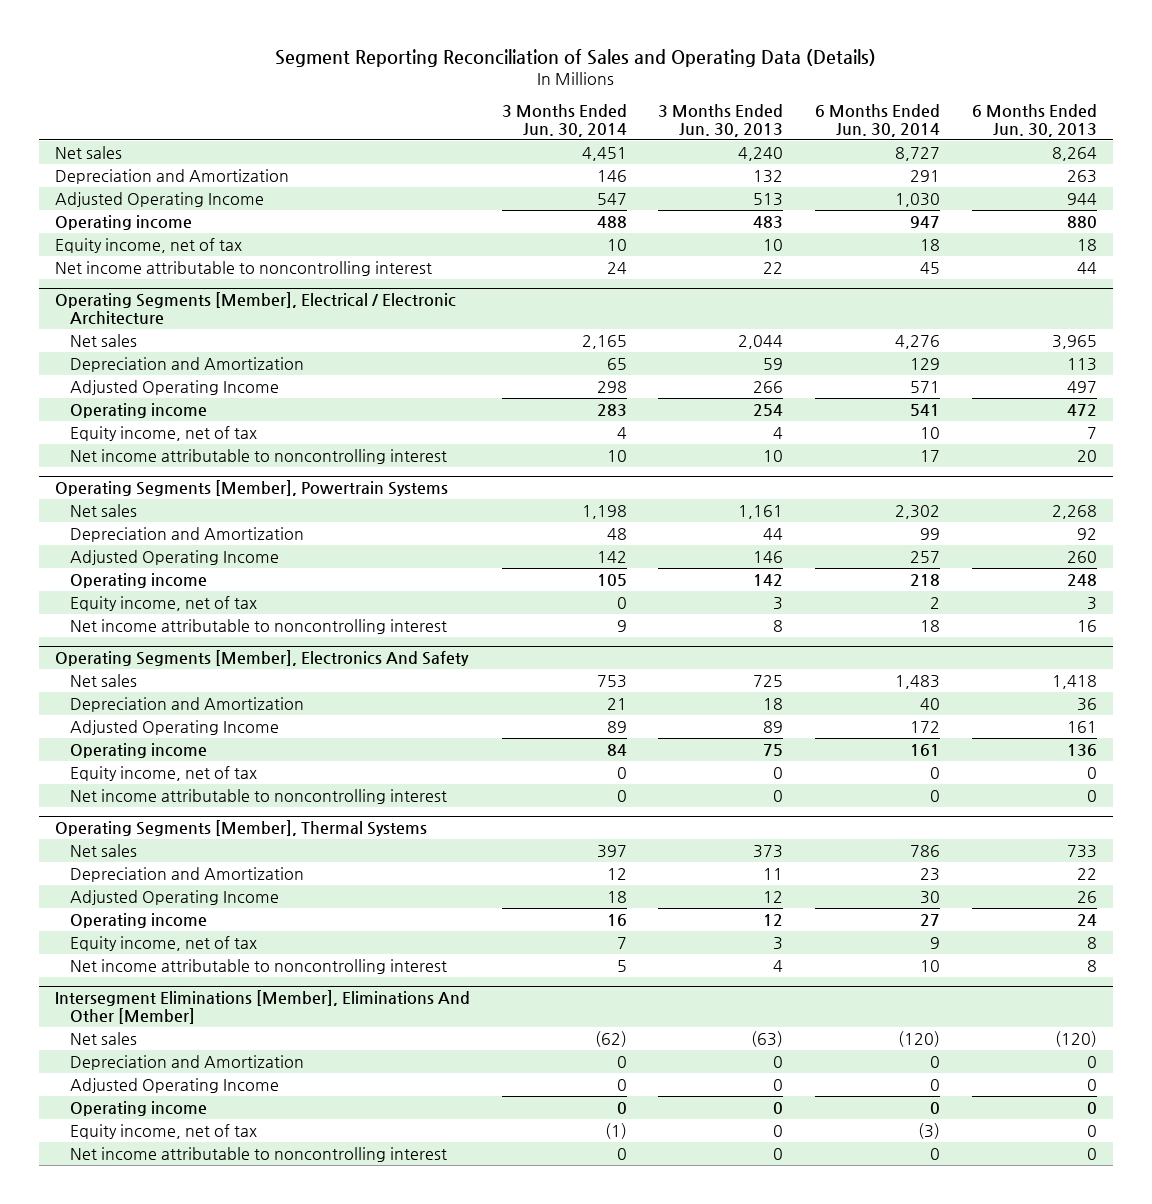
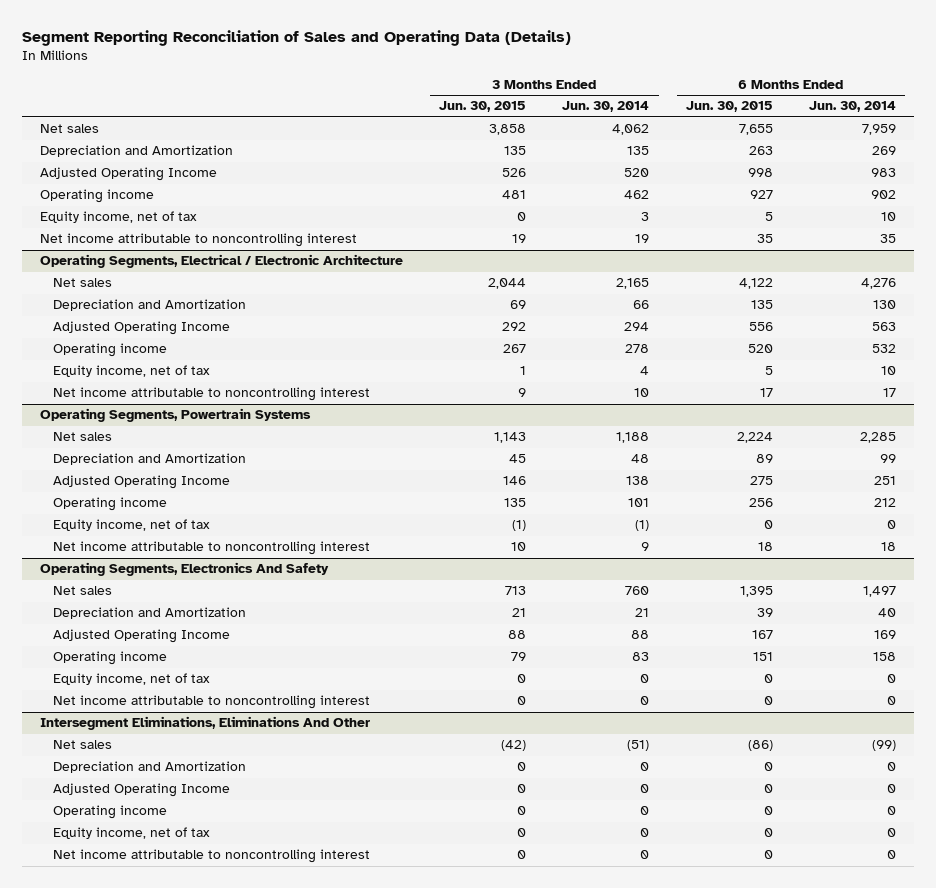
- | 3 Months Ended Jun. 30, 2014 | 3 Months Ended Jun. 30, 2013 | 6 Months Ended Jun. 30, 2014 | 6 Months Ended Jun. 30, 2013
+ | 3 Months Ended Jun. 30, 2015 | 3 Months Ended Jun. 30, 2014 | 6 Months Ended Jun. 30, 2015 | 6 Months Ended Jun. 30, 2014
- Net sales | 4,451 | 4,240 | 8,727 | 8,264
- Depreciation and Amortization | 146 | 132 | 291 | 263
- Adjusted Operating Income | 547 | 513 | 1,030 | 944
- Operating income | 488 | 483 | 947 | 880
- Equity income, net of tax | 10 | 10 | 18 | 18
- Net income attributable to noncontrolling interest | 24 | 22 | 45 | 44
- Operating Segments [Member], Electrical / Electronic Architecture
+ Net sales | 3,858 | 4,062 | 7,655 | 7,959
+ Depreciation and Amortization | 135 | 135 | 263 | 269
+ Adjusted Operating Income | 526 | 520 | 998 | 983
+ Operating income | 481 | 462 | 927 | 902
+ Equity income, net of tax | 0 | 3 | 5 | 10
+ Net income attributable to noncontrolling interest | 19 | 19 | 35 | 35
+ Operating Segments, Electrical / Electronic Architecture
- Depreciation and Amortization | 65 | 59 | 129 | 113
- Adjusted Operating Income | 298 | 266 | 571 | 497
- Operating income | 283 | 254 | 541 | 472
+ Depreciation and Amortization | 69 | 66 | 135 | 130
+ Adjusted Operating Income | 292 | 294 | 556 | 563
+ Operating income | 267 | 278 | 520 | 532
- Operating Segments [Member], Powertrain Systems
- Net sales | 1,198 | 1,161 | 2,302 | 2,268
+ Operating Segments, Powertrain Systems
+ Net sales | 1,143 | 1,188 | 2,224 | 2,285
- Adjusted Operating Income | 142 | 146 | 257 | 260
- Operating income | 105 | 142 | 218 | 248
- Equity income, net of tax | 0 | 3 | 2 | 3
+ Adjusted Operating Income | 146 | 138 | 275 | 251
+ Operating income | 135 | 101 | 256 | 212
+ Equity income, net of tax | (1) | (1) | 0 | 0
- Operating Segments [Member], Electronics And Safety
- Net sales | 753 | 725 | 1,483 | 1,418
+ Operating Segments, Electronics And Safety
+ Net sales | 713 | 760 | 1,395 | 1,497
- Adjusted Operating Income | 89 | 89 | 172 | 161
- Operating income | 84 | 75 | 161 | 136
+ Adjusted Operating Income | 88 | 88 | 167 | 169
+ Operating income | 79 | 83 | 151 | 158
- Operating Segments [Member], Thermal Systems
- Net sales | 397 | 373 | 786 | 733
- Depreciation and Amortization | 12 | 11 | 23 | 22
- Adjusted Operating Income | 18 | 12 | 30 | 26
- Operating income | 16 | 12 | 27 | 24
- Equity income, net of tax | 7 | 3 | 9 | 8
- Net income attributable to noncontrolling interest | 5 | 4 | 10 | 8
- Intersegment Eliminations [Member], Eliminations And Other [Member]
- Net sales | (62) | (63) | (120) | (120)
+ Intersegment Eliminations, Eliminations And Other
+ Net sales | (42) | (51) | (86) | (99)
- Equity income, net of tax | (1) | 0 | (3) | 0
+ Equity income, net of tax | 0 | 0 | 0 | 0

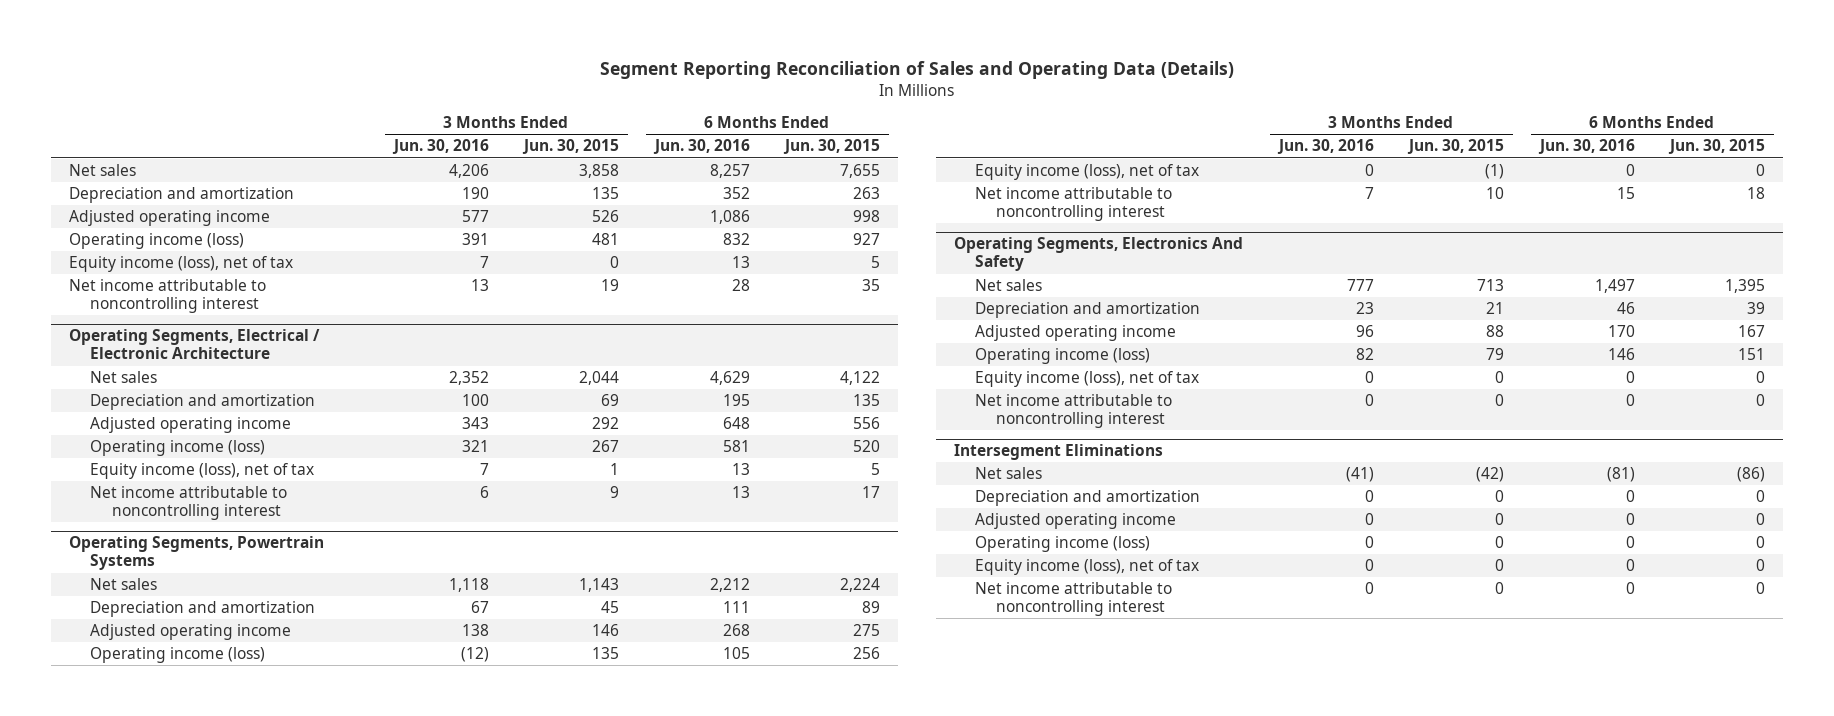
- | 3 Months Ended Jun. 30, 2015 | 3 Months Ended Jun. 30, 2014 | 6 Months Ended Jun. 30, 2015 | 6 Months Ended Jun. 30, 2014
+ | 3 Months Ended Jun. 30, 2016 | 3 Months Ended Jun. 30, 2015 | 6 Months Ended Jun. 30, 2016 | 6 Months Ended Jun. 30, 2015
- Depreciation and Amortization | 135 | 135 | 263 | 269
- Adjusted Operating Income | 526 | 520 | 998 | 983
- Operating income | 481 | 462 | 927 | 902
- Equity income, net of tax | 0 | 3 | 5 | 10
+ Depreciation and amortization | 190 | 135 | 352 | 263
+ Adjusted operating income | 577 | 526 | 1,086 | 998
+ Operating income (loss) | 391 | 481 | 832 | 927
+ Equity income (loss), net of tax | 7 | 0 | 13 | 5
@ Operating Segments, Electrical / Electronic Architecture
- Depreciation and Amortization | 69 | 66 | 135 | 130
- Adjusted Operating Income | 292 | 294 | 556 | 563
- Operating income | 267 | 278 | 520 | 532
- Equity income, net of tax | 1 | 4 | 5 | 10
+ Depreciation and amortization | 100 | 69 | 195 | 135
+ Adjusted operating income | 343 | 292 | 648 | 556
+ Operating income (loss) | 321 | 267 | 581 | 520
+ Equity income (loss), net of tax | 7 | 1 | 13 | 5
@ Operating Segments, Powertrain Systems
- Depreciation and Amortization | 45 | 48 | 89 | 99
- Adjusted Operating Income | 146 | 138 | 275 | 251
- Operating income | 135 | 101 | 256 | 212
- Equity income, net of tax | (1) | (1) | 0 | 0
+ Depreciation and amortization | 67 | 45 | 111 | 89
+ Adjusted operating income | 138 | 146 | 268 | 275
+ Operating income (loss) | (12) | 135 | 105 | 256
+ Equity income (loss), net of tax | 0 | (1) | 0 | 0
@ Operating Segments, Electronics And Safety
- Depreciation and Amortization | 21 | 21 | 39 | 40
- Adjusted Operating Income | 88 | 88 | 167 | 169
- Operating income | 79 | 83 | 151 | 158
- Equity income, net of tax | 0 | 0 | 0 | 0
+ Depreciation and amortization | 23 | 21 | 46 | 39
+ Adjusted operating income | 96 | 88 | 170 | 167
+ Operating income (loss) | 82 | 79 | 146 | 151
+ Equity income (loss), net of tax | 0 | 0 | 0 | 0
- Intersegment Eliminations, Eliminations And Other
+ Intersegment Eliminations
- Depreciation and Amortization | 0 | 0 | 0 | 0
- Adjusted Operating Income | 0 | 0 | 0 | 0
- Operating income | 0 | 0 | 0 | 0
- Equity income, net of tax | 0 | 0 | 0 | 0
+ Depreciation and amortization | 0 | 0 | 0 | 0
+ Adjusted operating income | 0 | 0 | 0 | 0
+ Operating income (loss) | 0 | 0 | 0 | 0
+ Equity income (loss), net of tax | 0 | 0 | 0 | 0

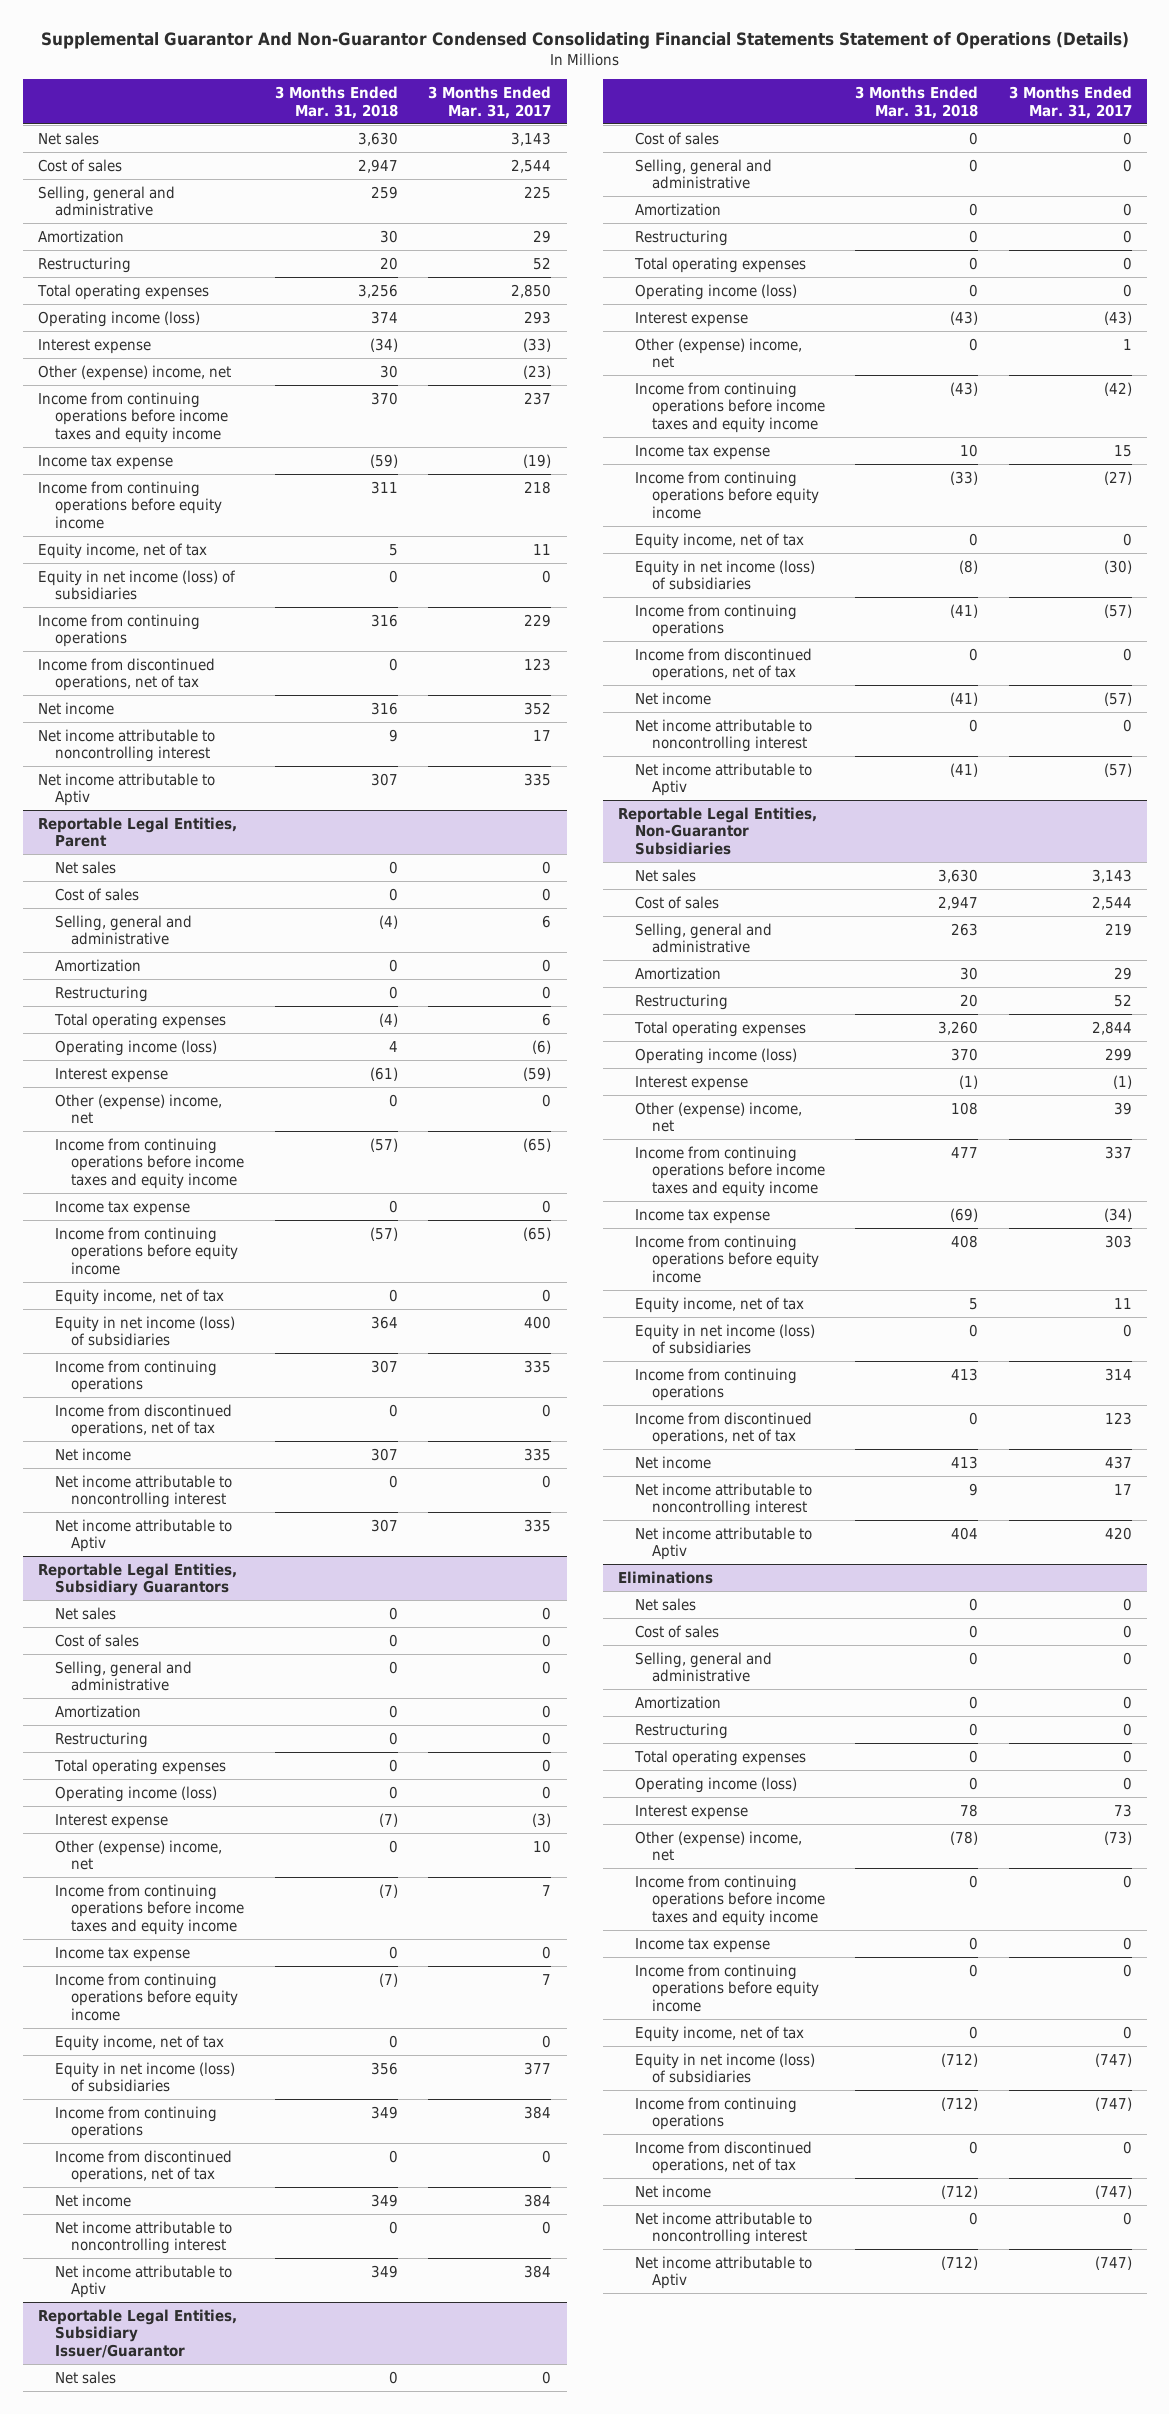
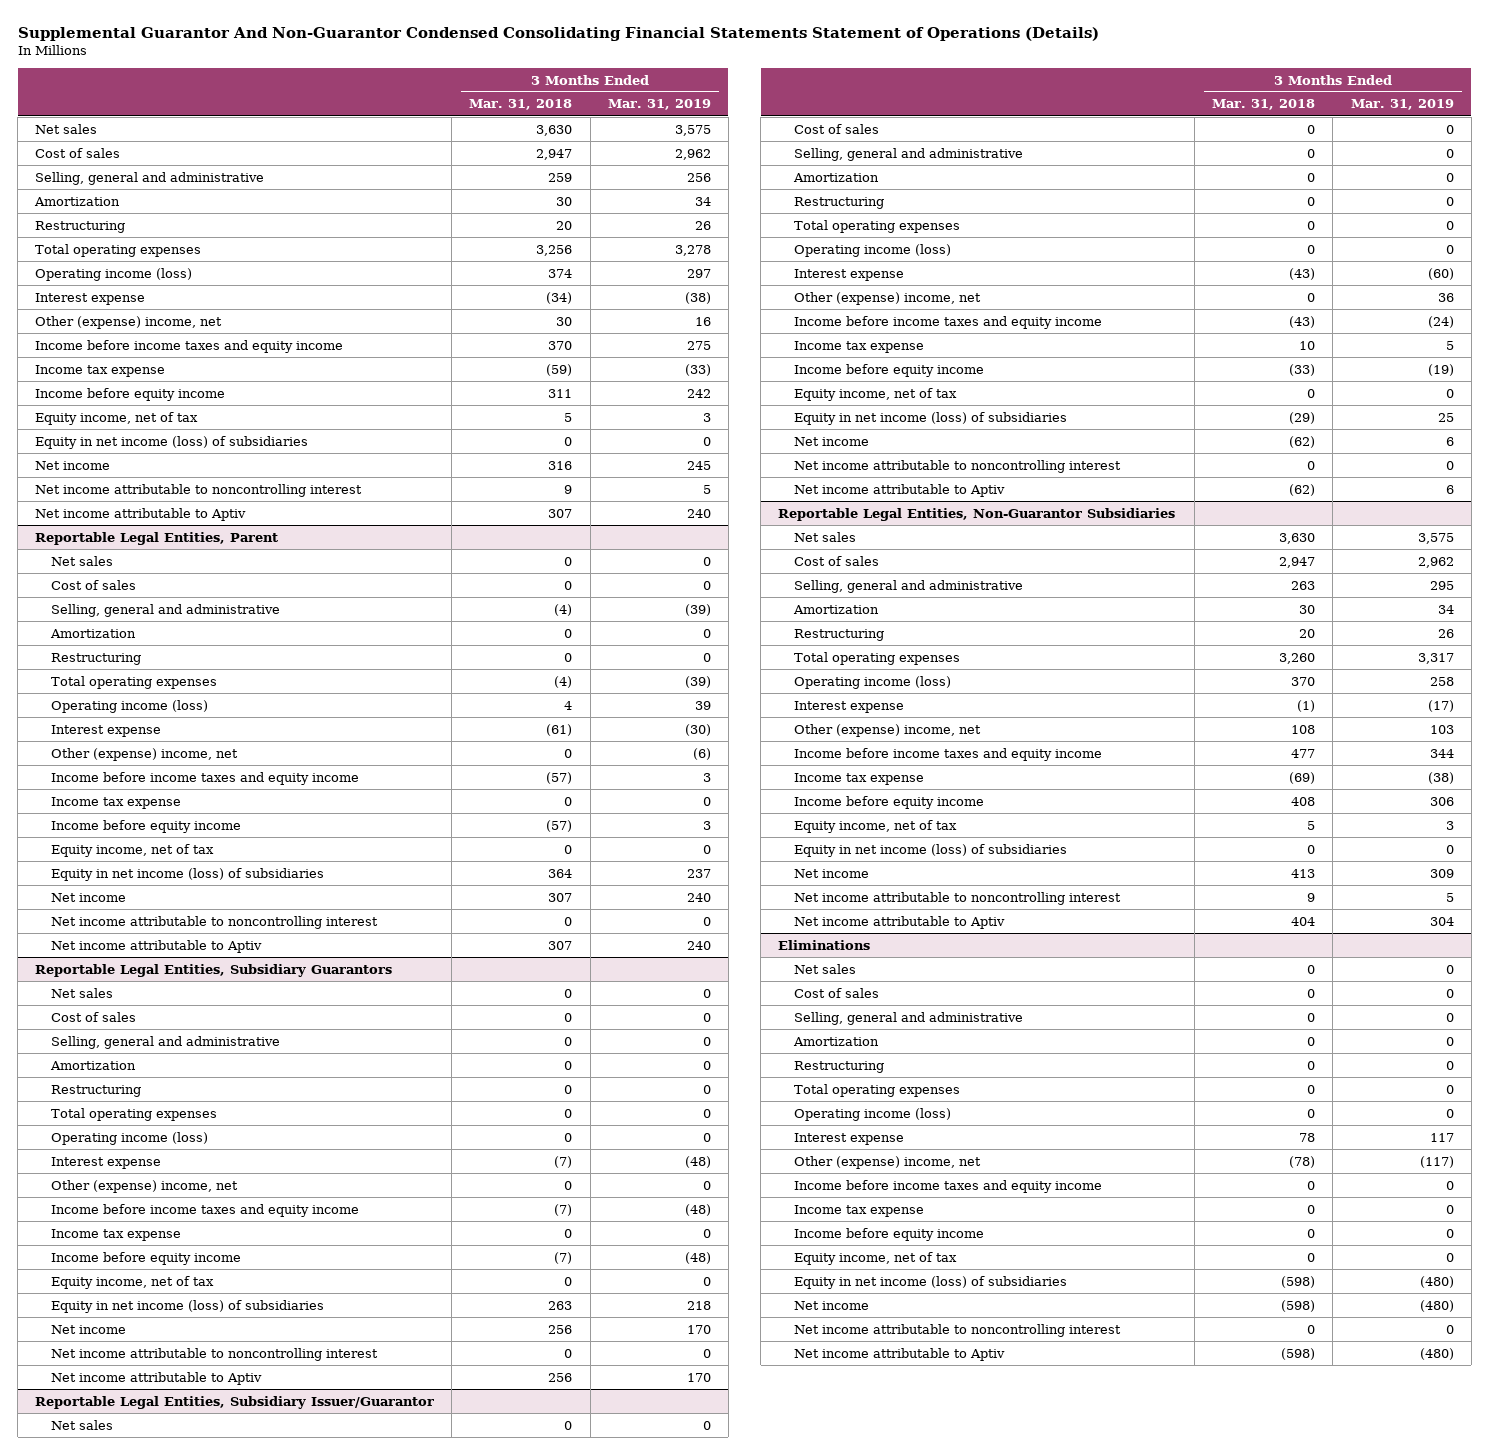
- | 3 Months Ended Mar. 31, 2018 | 3 Months Ended Mar. 31, 2017
+ | 3 Months Ended Mar. 31, 2018 | 3 Months Ended Mar. 31, 2019
- Income from continuing operations before income taxes and equity income | 370 | 237
+ Income before income taxes and equity income | 370 | 275
- Income from continuing operations before equity income | 311 | 218
+ Income before equity income | 311 | 242
- Income from continuing operations | 316 | 229
- Income from discontinued operations, net of tax | 0 | 123
@ Reportable Legal Entities, Parent
- Income from continuing operations before income taxes and equity income | (57) | (65)
+ Income before income taxes and equity income | (57) | 3
- Income from continuing operations before equity income | (57) | (65)
+ Income before equity income | (57) | 3
- Income from continuing operations | 307 | 335
- Income from discontinued operations, net of tax | 0 | 0
@ Reportable Legal Entities, Subsidiary Guarantors
- Income from continuing operations before income taxes and equity income | (7) | 7
+ Income before income taxes and equity income | (7) | (48)
- Income from continuing operations before equity income | (7) | 7
+ Income before equity income | (7) | (48)
- Equity in net income (loss) of subsidiaries | 356 | 377
- Income from continuing operations | 349 | 384
- Income from discontinued operations, net of tax | 0 | 0
- Net income | 349 | 384
+ Equity in net income (loss) of subsidiaries | 263 | 218
+ Net income | 256 | 170
- Net income attributable to Aptiv | 349 | 384
+ Net income attributable to Aptiv | 256 | 170
@ Reportable Legal Entities, Subsidiary Issuer/Guarantor
- Income from continuing operations before income taxes and equity income | (43) | (42)
+ Income before income taxes and equity income | (43) | (24)
- Income from continuing operations before equity income | (33) | (27)
+ Income before equity income | (33) | (19)
- Equity in net income (loss) of subsidiaries | (8) | (30)
- Income from continuing operations | (41) | (57)
- Income from discontinued operations, net of tax | 0 | 0
- Net income | (41) | (57)
+ Equity in net income (loss) of subsidiaries | (29) | 25
+ Net income | (62) | 6
- Net income attributable to Aptiv | (41) | (57)
+ Net income attributable to Aptiv | (62) | 6
@ Reportable Legal Entities, Non-Guarantor Subsidiaries
- Income from continuing operations before income taxes and equity income | 477 | 337
+ Income before income taxes and equity income | 477 | 344
- Income from continuing operations before equity income | 408 | 303
+ Income before equity income | 408 | 306
- Income from continuing operations | 413 | 314
- Income from discontinued operations, net of tax | 0 | 123
@ Eliminations
- Income from continuing operations before income taxes and equity income | 0 | 0
+ Income before income taxes and equity income | 0 | 0
- Income from continuing operations before equity income | 0 | 0
+ Income before equity income | 0 | 0
- Equity in net income (loss) of subsidiaries | (712) | (747)
- Income from continuing operations | (712) | (747)
- Income from discontinued operations, net of tax | 0 | 0
- Net income | (712) | (747)
+ Equity in net income (loss) of subsidiaries | (598) | (480)
+ Net income | (598) | (480)
- Net income attributable to Aptiv | (712) | (747)
+ Net income attributable to Aptiv | (598) | (480)

